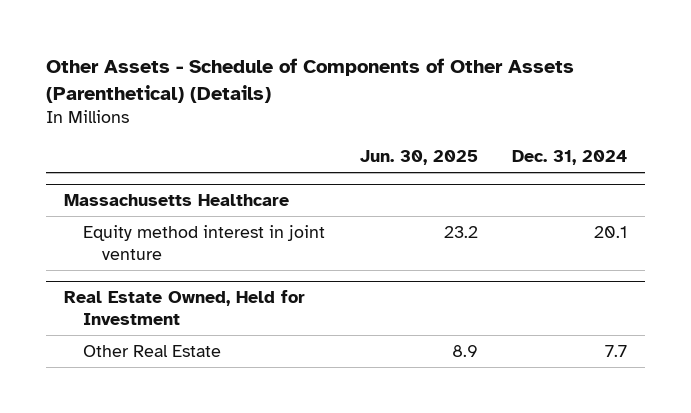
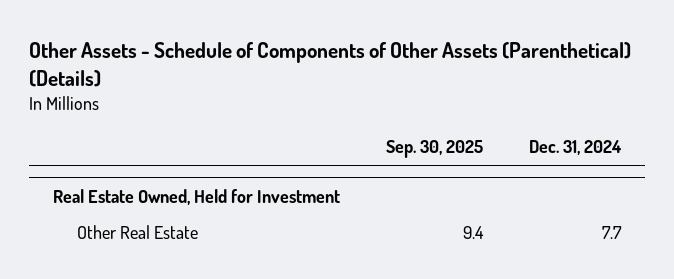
- | Jun. 30, 2025 | Dec. 31, 2024
+ | Sep. 30, 2025 | Dec. 31, 2024
- Massachusetts Healthcare
- Equity method interest in joint venture | 23.2 | 20.1

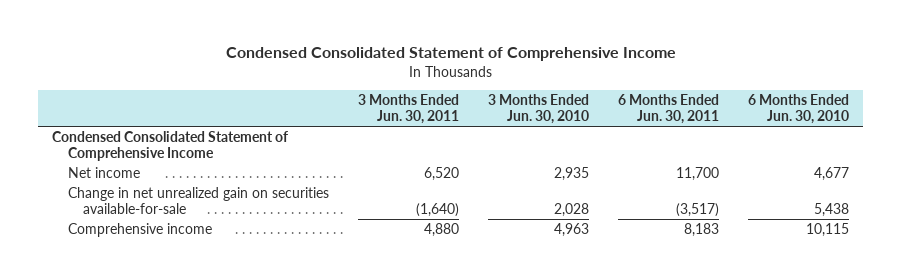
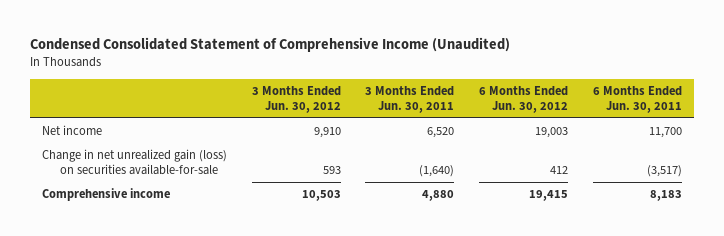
- Condensed Consolidated Statement of Comprehensive Income
+ Condensed Consolidated Statement of Comprehensive Income (Unaudited)
- | 3 Months Ended Jun. 30, 2011 | 3 Months Ended Jun. 30, 2010 | 6 Months Ended Jun. 30, 2011 | 6 Months Ended Jun. 30, 2010
+ | 3 Months Ended Jun. 30, 2012 | 3 Months Ended Jun. 30, 2011 | 6 Months Ended Jun. 30, 2012 | 6 Months Ended Jun. 30, 2011
- Condensed Consolidated Statement of Comprehensive Income
- Change in net unrealized gain on securities available-for-sale | (1,640) | 2,028 | (3,517) | 5,438
+ Change in net unrealized gain (loss) on securities available-for-sale | 593 | (1,640) | 412 | (3,517)

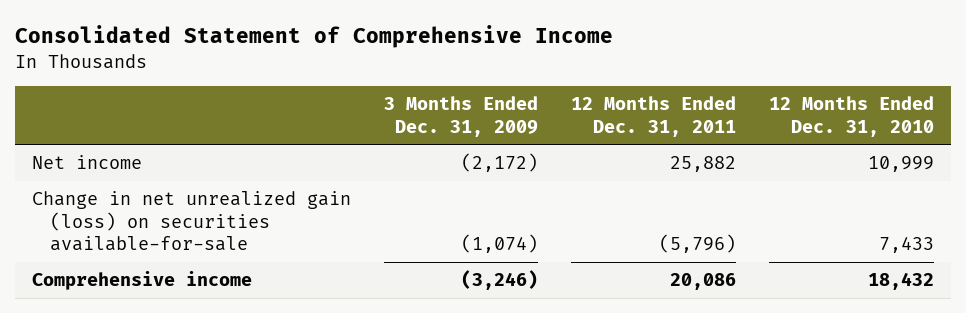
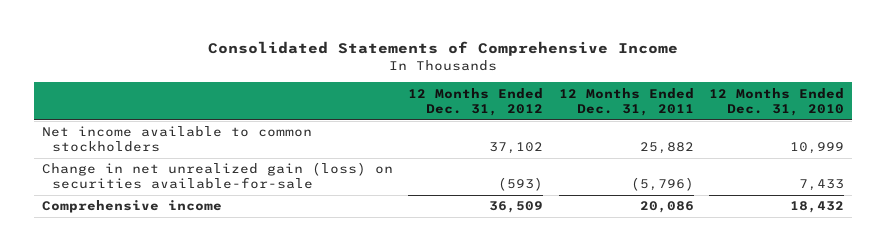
- Consolidated Statement of Comprehensive Income
+ Consolidated Statements of Comprehensive Income
- | 3 Months Ended Dec. 31, 2009 | 12 Months Ended Dec. 31, 2011 | 12 Months Ended Dec. 31, 2010
+ | 12 Months Ended Dec. 31, 2012 | 12 Months Ended Dec. 31, 2011 | 12 Months Ended Dec. 31, 2010
- Net income | (2,172) | 25,882 | 10,999
+ Net income available to common stockholders | 37,102 | 25,882 | 10,999

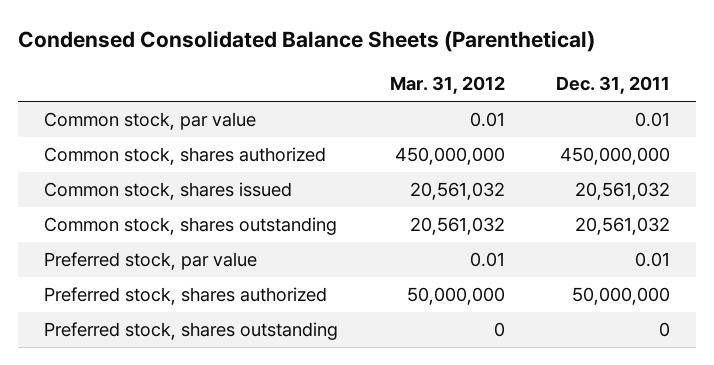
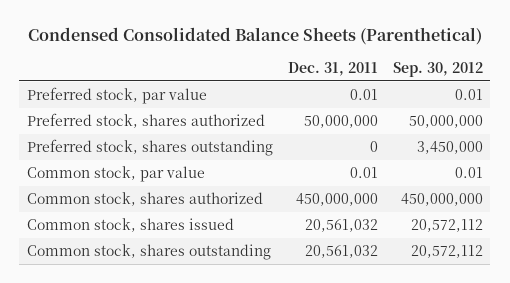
- | Mar. 31, 2012 | Dec. 31, 2011
+ | Dec. 31, 2011 | Sep. 30, 2012
moved up: Preferred stock, par value | 0.01 | 0.01
moved up: Preferred stock, shares authorized | 50,000,000 | 50,000,000
moved up: Preferred stock, shares outstanding | 0 | 3,450,000

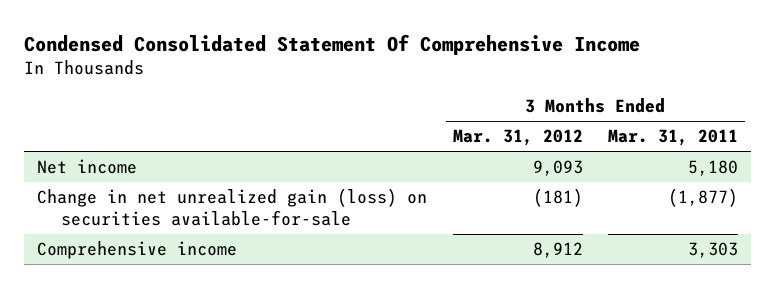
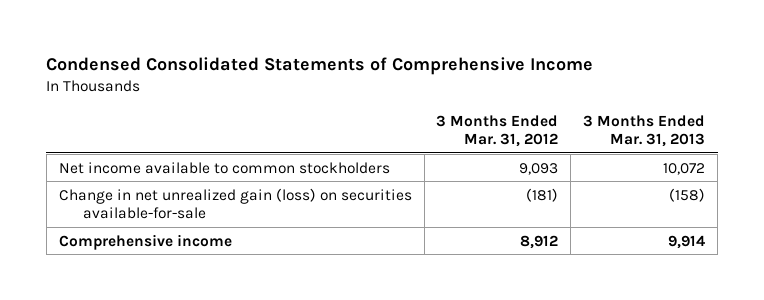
- Condensed Consolidated Statement Of Comprehensive Income
+ Condensed Consolidated Statements of Comprehensive Income
- | 3 Months Ended Mar. 31, 2012 | 3 Months Ended Mar. 31, 2011
+ | 3 Months Ended Mar. 31, 2012 | 3 Months Ended Mar. 31, 2013
- Net income | 9,093 | 5,180
+ Net income available to common stockholders | 9,093 | 10,072

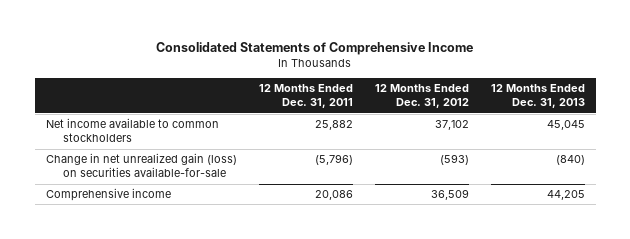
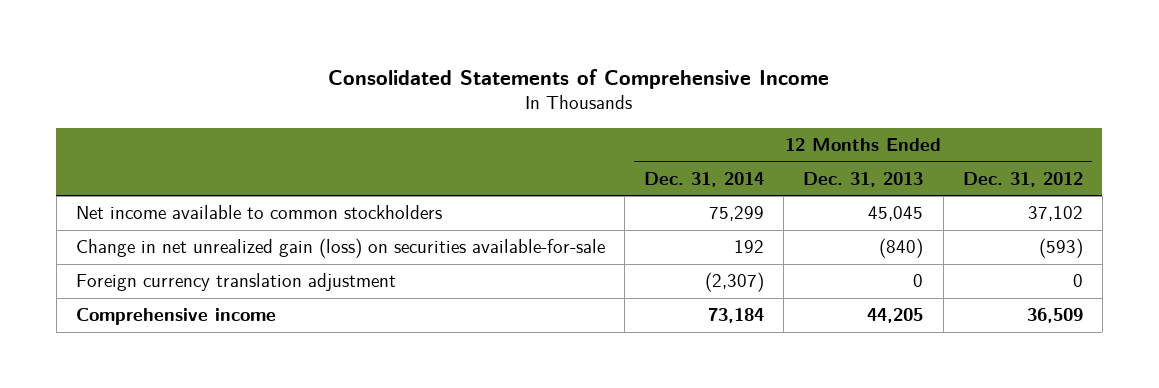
- | 12 Months Ended Dec. 31, 2011 | 12 Months Ended Dec. 31, 2012 | 12 Months Ended Dec. 31, 2013
+ | 12 Months Ended Dec. 31, 2014 | 12 Months Ended Dec. 31, 2013 | 12 Months Ended Dec. 31, 2012
+ Foreign currency translation adjustment | (2,307) | 0 | 0

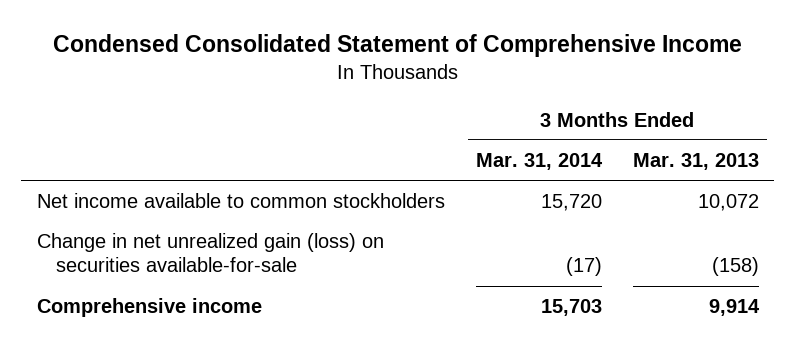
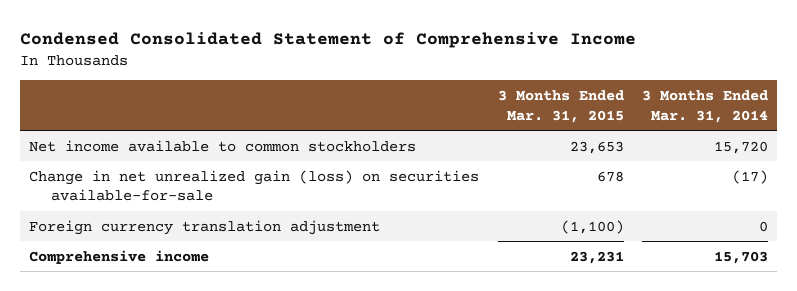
- | 3 Months Ended Mar. 31, 2014 | 3 Months Ended Mar. 31, 2013
+ | 3 Months Ended Mar. 31, 2015 | 3 Months Ended Mar. 31, 2014
+ Foreign currency translation adjustment | (1,100) | 0

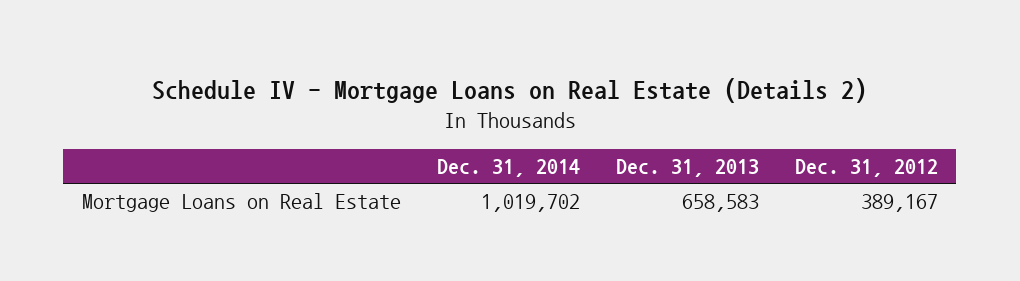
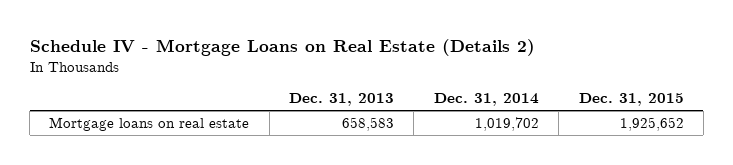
- | Dec. 31, 2014 | Dec. 31, 2013 | Dec. 31, 2012
+ | Dec. 31, 2013 | Dec. 31, 2014 | Dec. 31, 2015
- Mortgage Loans on Real Estate | 1,019,702 | 658,583 | 389,167
+ Mortgage loans on real estate | 658,583 | 1,019,702 | 1,925,652

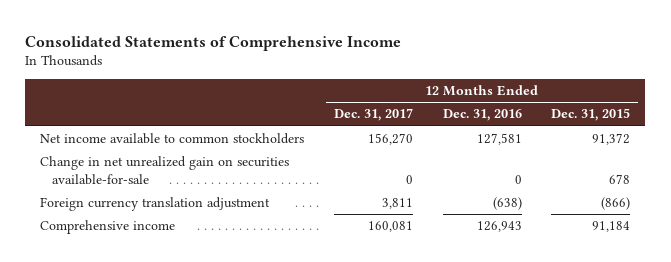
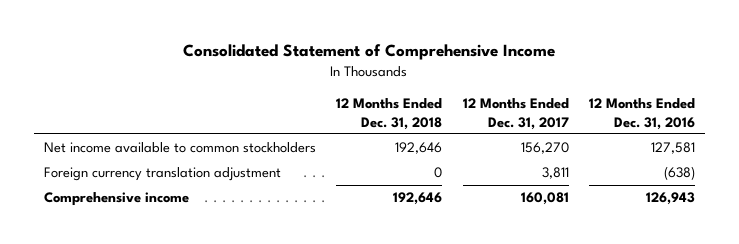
- Consolidated Statements of Comprehensive Income
+ Consolidated Statement of Comprehensive Income
- | 12 Months Ended Dec. 31, 2017 | 12 Months Ended Dec. 31, 2016 | 12 Months Ended Dec. 31, 2015
+ | 12 Months Ended Dec. 31, 2018 | 12 Months Ended Dec. 31, 2017 | 12 Months Ended Dec. 31, 2016
- Change in net unrealized gain on securities available-for-sale | 0 | 0 | 678

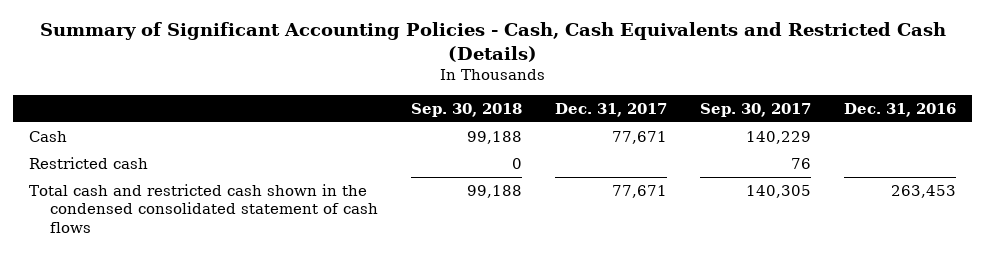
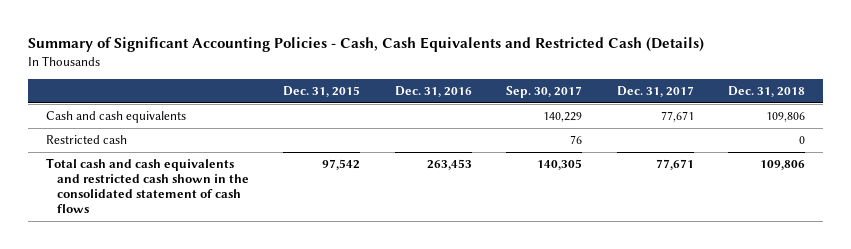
- | Sep. 30, 2018 | Dec. 31, 2017 | Sep. 30, 2017 | Dec. 31, 2016
+ | Dec. 31, 2015 | Dec. 31, 2016 | Sep. 30, 2017 | Dec. 31, 2017 | Dec. 31, 2018
- Cash | 99,188 | 77,671 | 140,229 |
+ Cash and cash equivalents | | | 140,229 | 77,671 | 109,806
- Total cash and restricted cash shown in the condensed consolidated statement of cash flows | 99,188 | 77,671 | 140,305 | 263,453
+ Total cash and cash equivalents and restricted cash shown in the consolidated statement of cash flows | 97,542 | 263,453 | 140,305 | 77,671 | 109,806

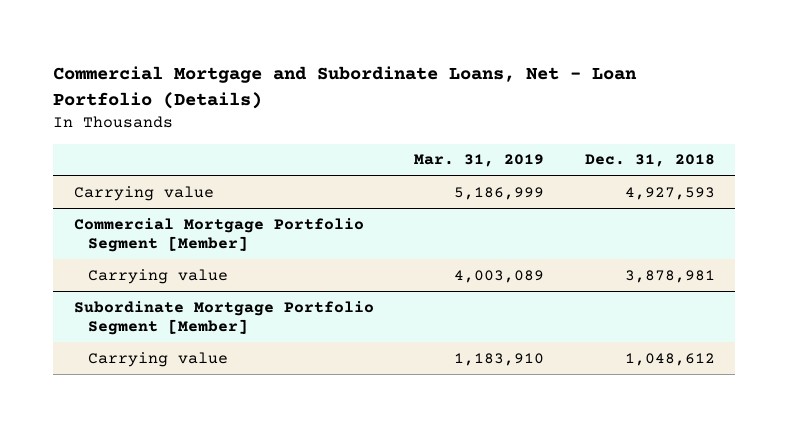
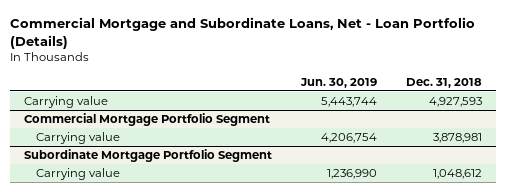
- | Mar. 31, 2019 | Dec. 31, 2018
+ | Jun. 30, 2019 | Dec. 31, 2018
- Commercial Mortgage Portfolio Segment [Member]
+ Commercial Mortgage Portfolio Segment
- Subordinate Mortgage Portfolio Segment [Member]
+ Subordinate Mortgage Portfolio Segment

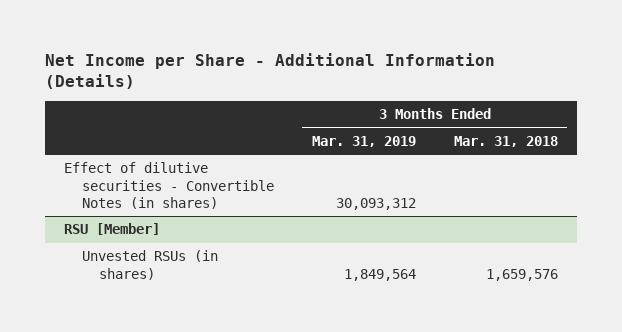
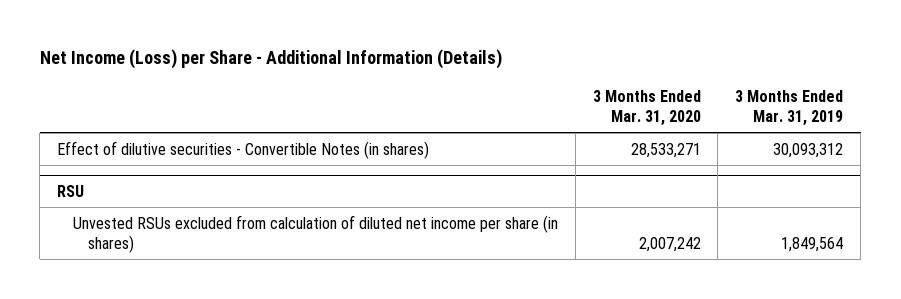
- Net Income per Share - Additional Information (Details)
+ Net Income (Loss) per Share - Additional Information (Details)
- | 3 Months Ended Mar. 31, 2019 | 3 Months Ended Mar. 31, 2018
+ | 3 Months Ended Mar. 31, 2020 | 3 Months Ended Mar. 31, 2019
- RSU [Member]
- Unvested RSUs (in shares) | 1,849,564 | 1,659,576
+ RSU
+ Unvested RSUs excluded from calculation of diluted net income per share (in shares) | 2,007,242 | 1,849,564

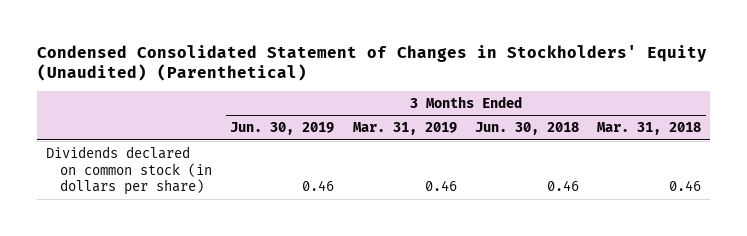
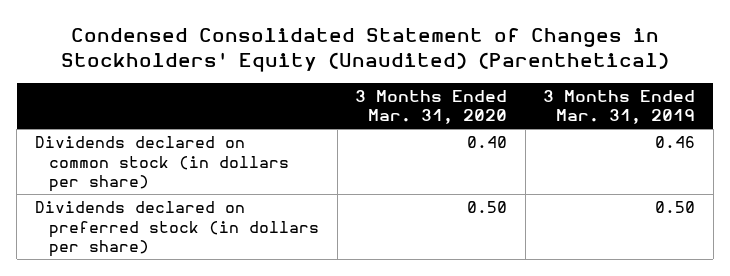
- | 3 Months Ended Jun. 30, 2019 | 3 Months Ended Mar. 31, 2019 | 3 Months Ended Jun. 30, 2018 | 3 Months Ended Mar. 31, 2018
+ | 3 Months Ended Mar. 31, 2020 | 3 Months Ended Mar. 31, 2019
+ Dividends declared on preferred stock (in dollars per share) | 0.50 | 0.50

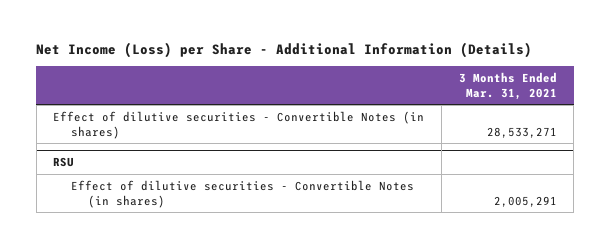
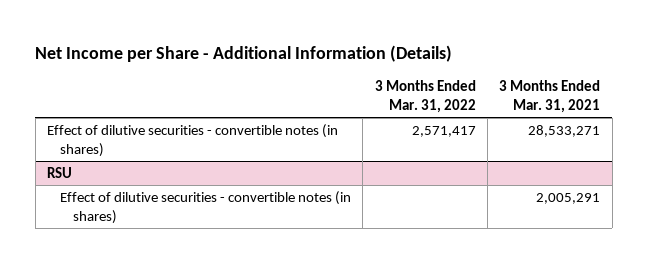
- Net Income (Loss) per Share - Additional Information (Details)
+ Net Income per Share - Additional Information (Details)
- | 3 Months Ended Mar. 31, 2021
+ | 3 Months Ended Mar. 31, 2022 | 3 Months Ended Mar. 31, 2021
- Effect of dilutive securities - Convertible Notes (in shares) | 28,533,271
+ Effect of dilutive securities - convertible notes (in shares) | 2,571,417 | 28,533,271
@ RSU
- Effect of dilutive securities - Convertible Notes (in shares) | 2,005,291
+ Effect of dilutive securities - convertible notes (in shares) | | 2,005,291

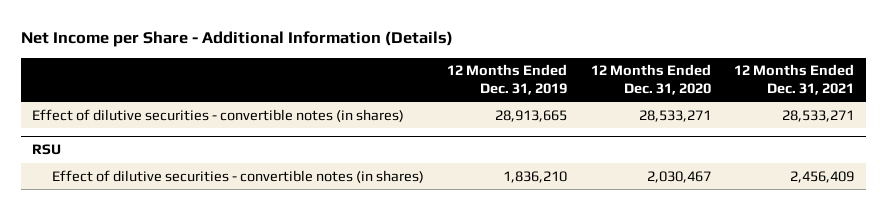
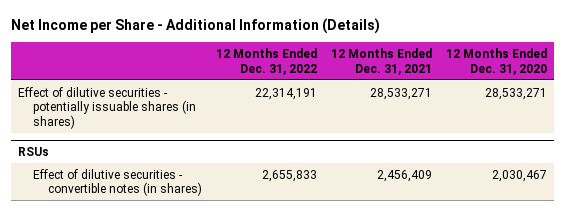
- | 12 Months Ended Dec. 31, 2019 | 12 Months Ended Dec. 31, 2020 | 12 Months Ended Dec. 31, 2021
+ | 12 Months Ended Dec. 31, 2022 | 12 Months Ended Dec. 31, 2021 | 12 Months Ended Dec. 31, 2020
- Effect of dilutive securities - convertible notes (in shares) | 28,913,665 | 28,533,271 | 28,533,271
- RSU
+ Effect of dilutive securities - potentially issuable shares (in shares) | 22,314,191 | 28,533,271 | 28,533,271
+ RSUs

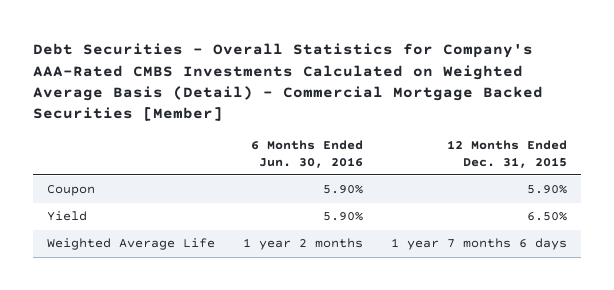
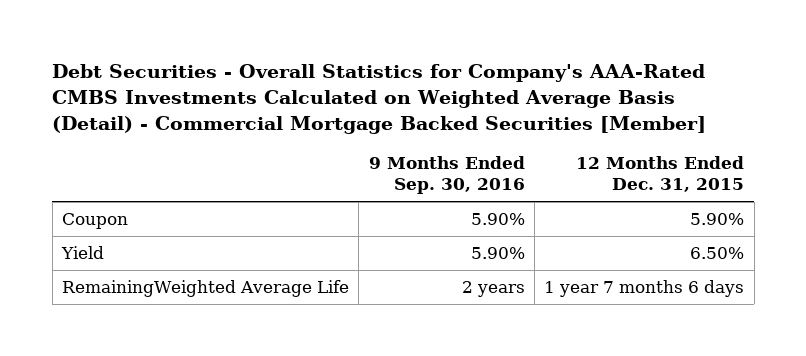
- | 6 Months Ended Jun. 30, 2016 | 12 Months Ended Dec. 31, 2015
+ | 9 Months Ended Sep. 30, 2016 | 12 Months Ended Dec. 31, 2015
- Weighted Average Life | 1 year 2 months | 1 year 7 months 6 days
+ RemainingWeighted Average Life | 2 years | 1 year 7 months 6 days

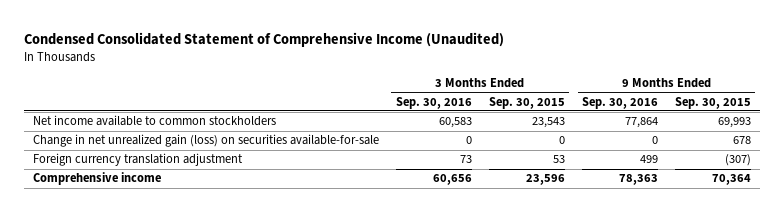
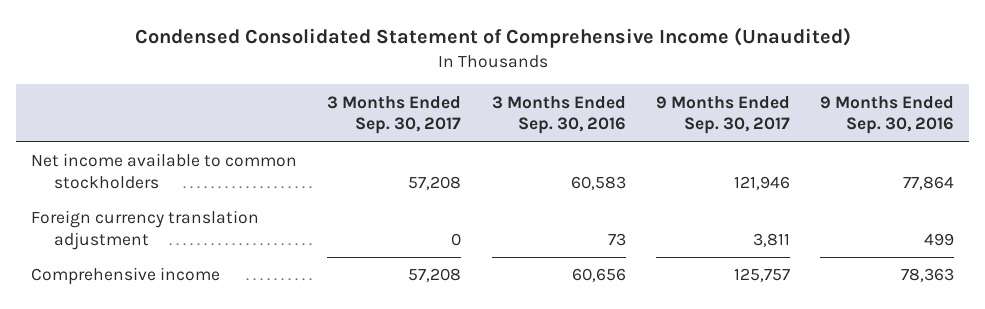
- | 3 Months Ended Sep. 30, 2016 | 3 Months Ended Sep. 30, 2015 | 9 Months Ended Sep. 30, 2016 | 9 Months Ended Sep. 30, 2015
+ | 3 Months Ended Sep. 30, 2017 | 3 Months Ended Sep. 30, 2016 | 9 Months Ended Sep. 30, 2017 | 9 Months Ended Sep. 30, 2016
- Change in net unrealized gain (loss) on securities available-for-sale | 0 | 0 | 0 | 678

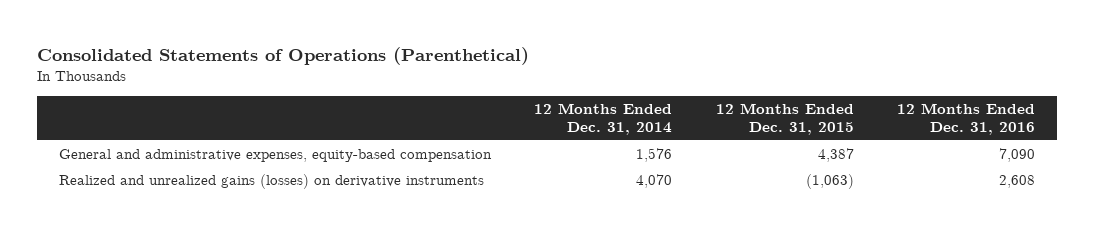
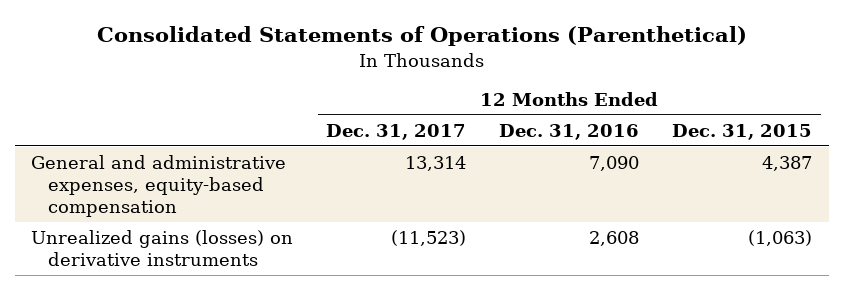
- | 12 Months Ended Dec. 31, 2014 | 12 Months Ended Dec. 31, 2015 | 12 Months Ended Dec. 31, 2016
+ | 12 Months Ended Dec. 31, 2017 | 12 Months Ended Dec. 31, 2016 | 12 Months Ended Dec. 31, 2015
- Realized and unrealized gains (losses) on derivative instruments | 4,070 | (1,063) | 2,608
+ Unrealized gains (losses) on derivative instruments | (11,523) | 2,608 | (1,063)

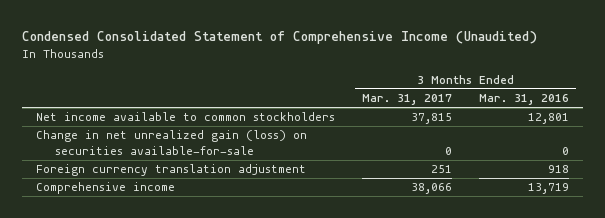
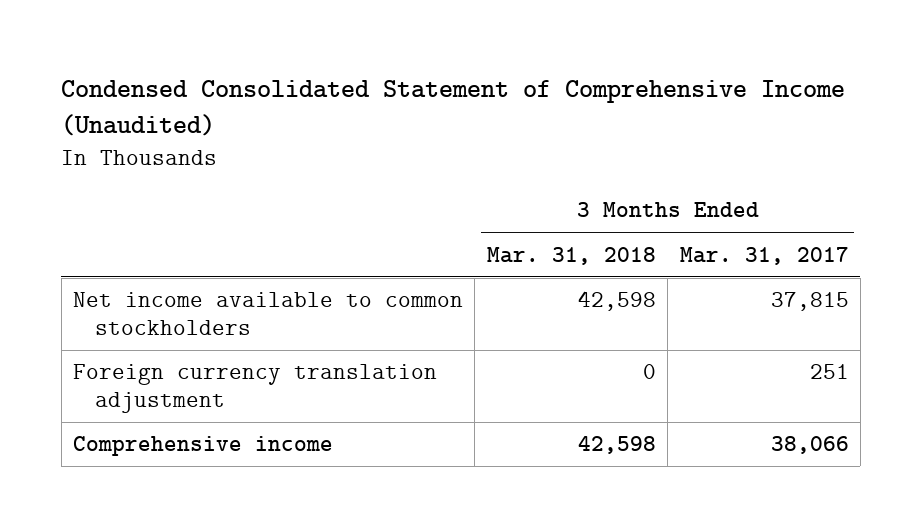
- | 3 Months Ended Mar. 31, 2017 | 3 Months Ended Mar. 31, 2016
+ | 3 Months Ended Mar. 31, 2018 | 3 Months Ended Mar. 31, 2017
- Change in net unrealized gain (loss) on securities available-for-sale | 0 | 0

